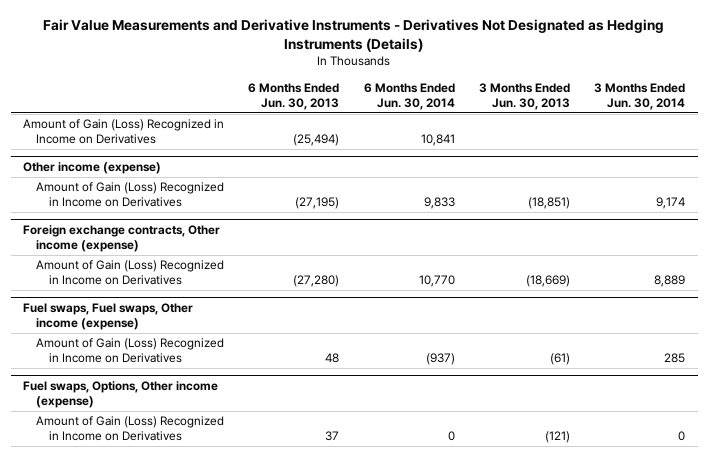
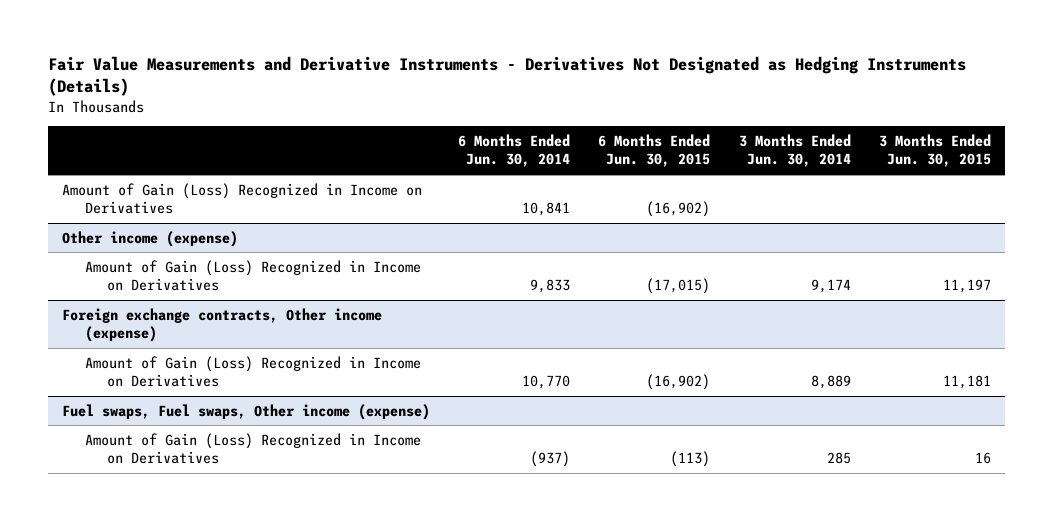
- | 6 Months Ended Jun. 30, 2013 | 6 Months Ended Jun. 30, 2014 | 3 Months Ended Jun. 30, 2013 | 3 Months Ended Jun. 30, 2014
+ | 6 Months Ended Jun. 30, 2014 | 6 Months Ended Jun. 30, 2015 | 3 Months Ended Jun. 30, 2014 | 3 Months Ended Jun. 30, 2015
- Fuel swaps, Options, Other income (expense)
- Amount of Gain (Loss) Recognized in Income on Derivatives | 37 | 0 | (121) | 0

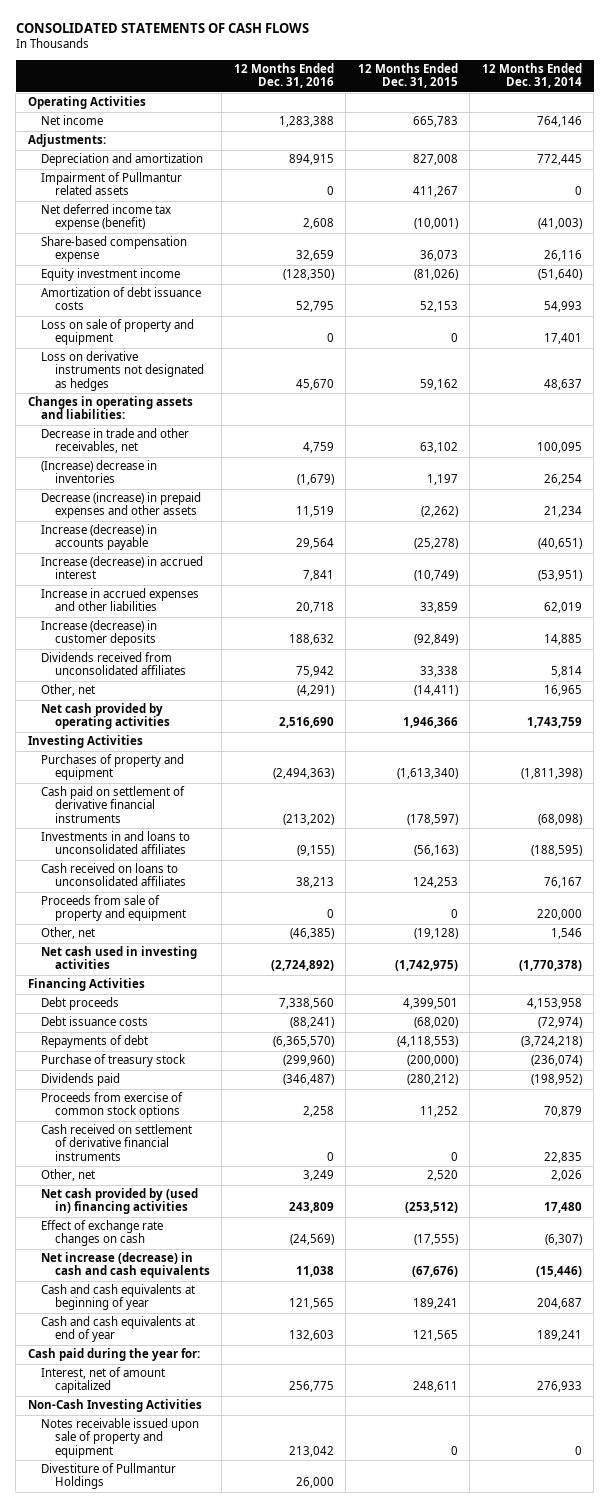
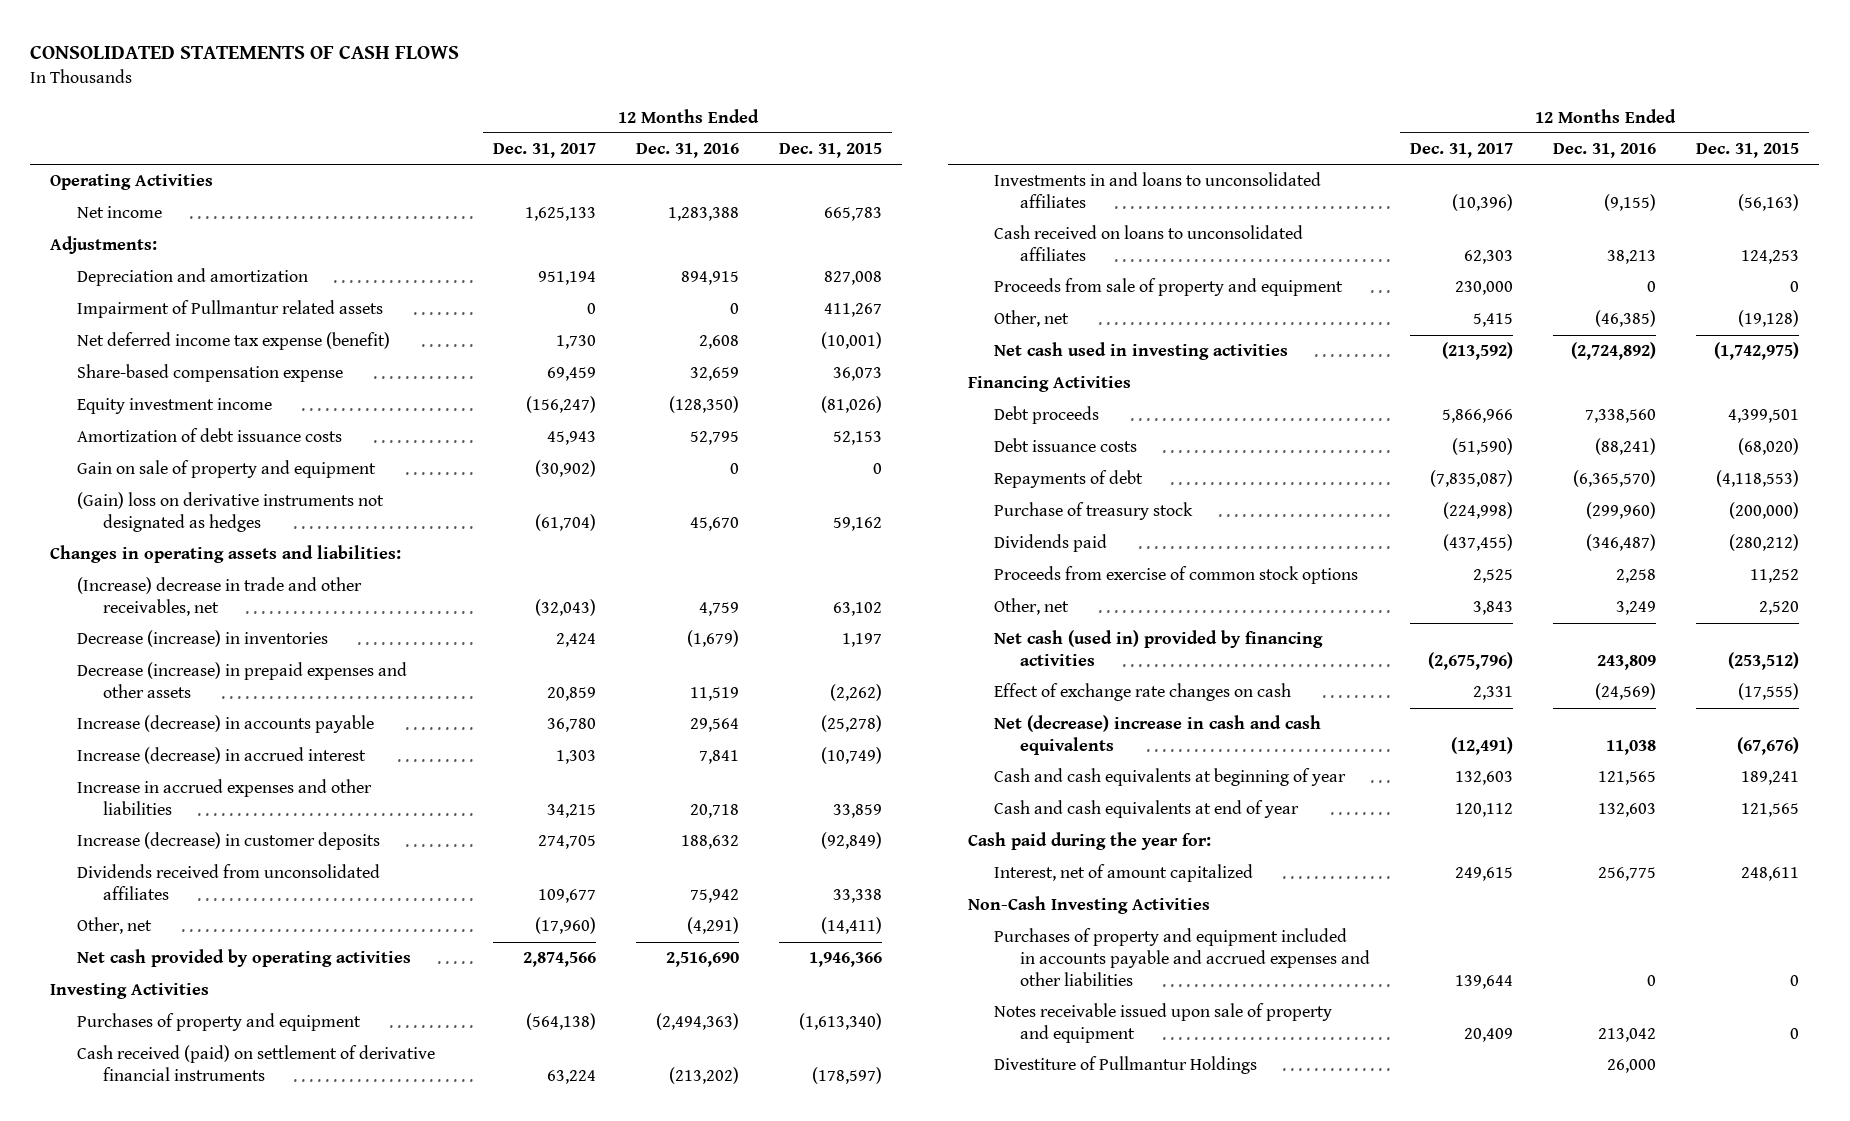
- | 12 Months Ended Dec. 31, 2016 | 12 Months Ended Dec. 31, 2015 | 12 Months Ended Dec. 31, 2014
+ | 12 Months Ended Dec. 31, 2017 | 12 Months Ended Dec. 31, 2016 | 12 Months Ended Dec. 31, 2015
- Loss on sale of property and equipment | 0 | 0 | 17,401
- Loss on derivative instruments not designated as hedges | 45,670 | 59,162 | 48,637
+ Gain on sale of property and equipment | (30,902) | 0 | 0
+ (Gain) loss on derivative instruments not designated as hedges | (61,704) | 45,670 | 59,162
- Decrease in trade and other receivables, net | 4,759 | 63,102 | 100,095
- (Increase) decrease in inventories | (1,679) | 1,197 | 26,254
+ (Increase) decrease in trade and other receivables, net | (32,043) | 4,759 | 63,102
+ Decrease (increase) in inventories | 2,424 | (1,679) | 1,197
- Cash paid on settlement of derivative financial instruments | (213,202) | (178,597) | (68,098)
+ Cash received (paid) on settlement of derivative financial instruments | 63,224 | (213,202) | (178,597)
- Cash received on settlement of derivative financial instruments | 0 | 0 | 22,835
- Net cash provided by (used in) financing activities | 243,809 | (253,512) | 17,480
+ Net cash (used in) provided by financing activities | (2,675,796) | 243,809 | (253,512)
- Net increase (decrease) in cash and cash equivalents | 11,038 | (67,676) | (15,446)
+ Net (decrease) increase in cash and cash equivalents | (12,491) | 11,038 | (67,676)
+ Purchases of property and equipment included in accounts payable and accrued expenses and other liabilities | 139,644 | 0 | 0

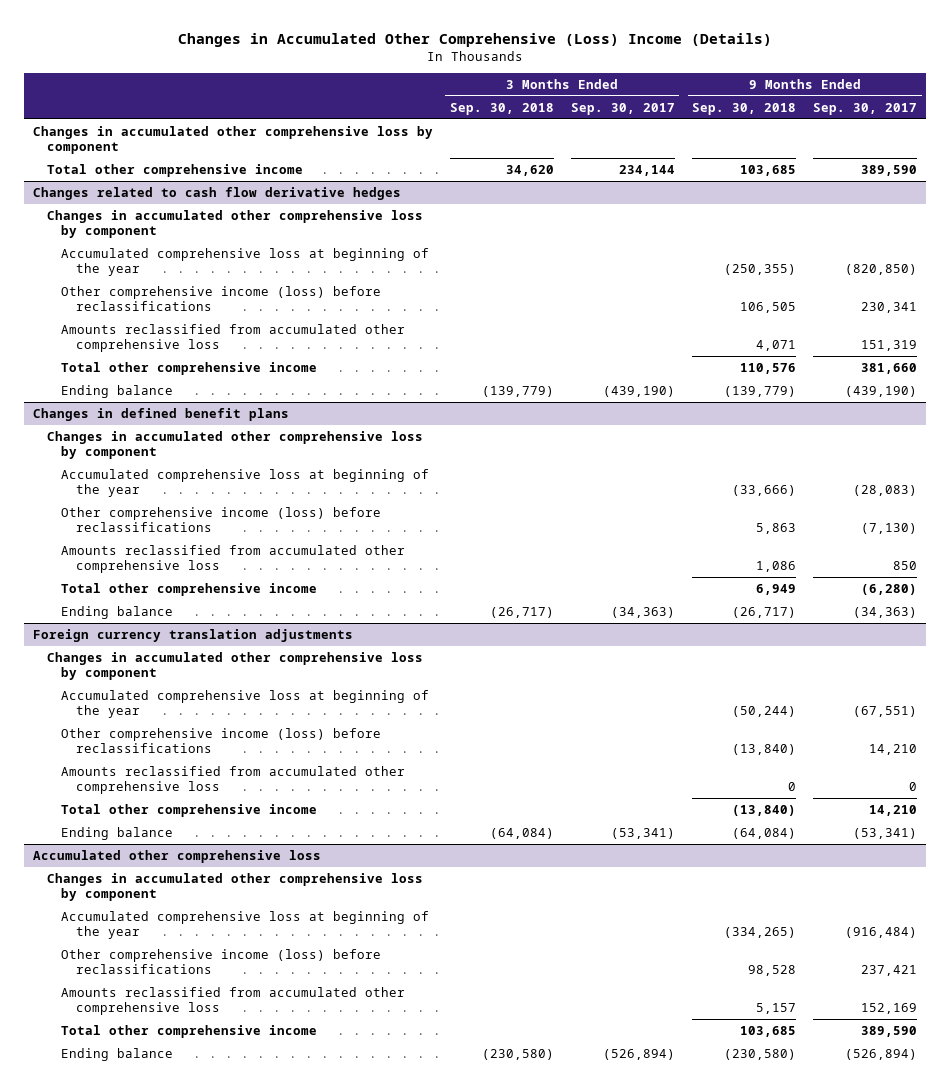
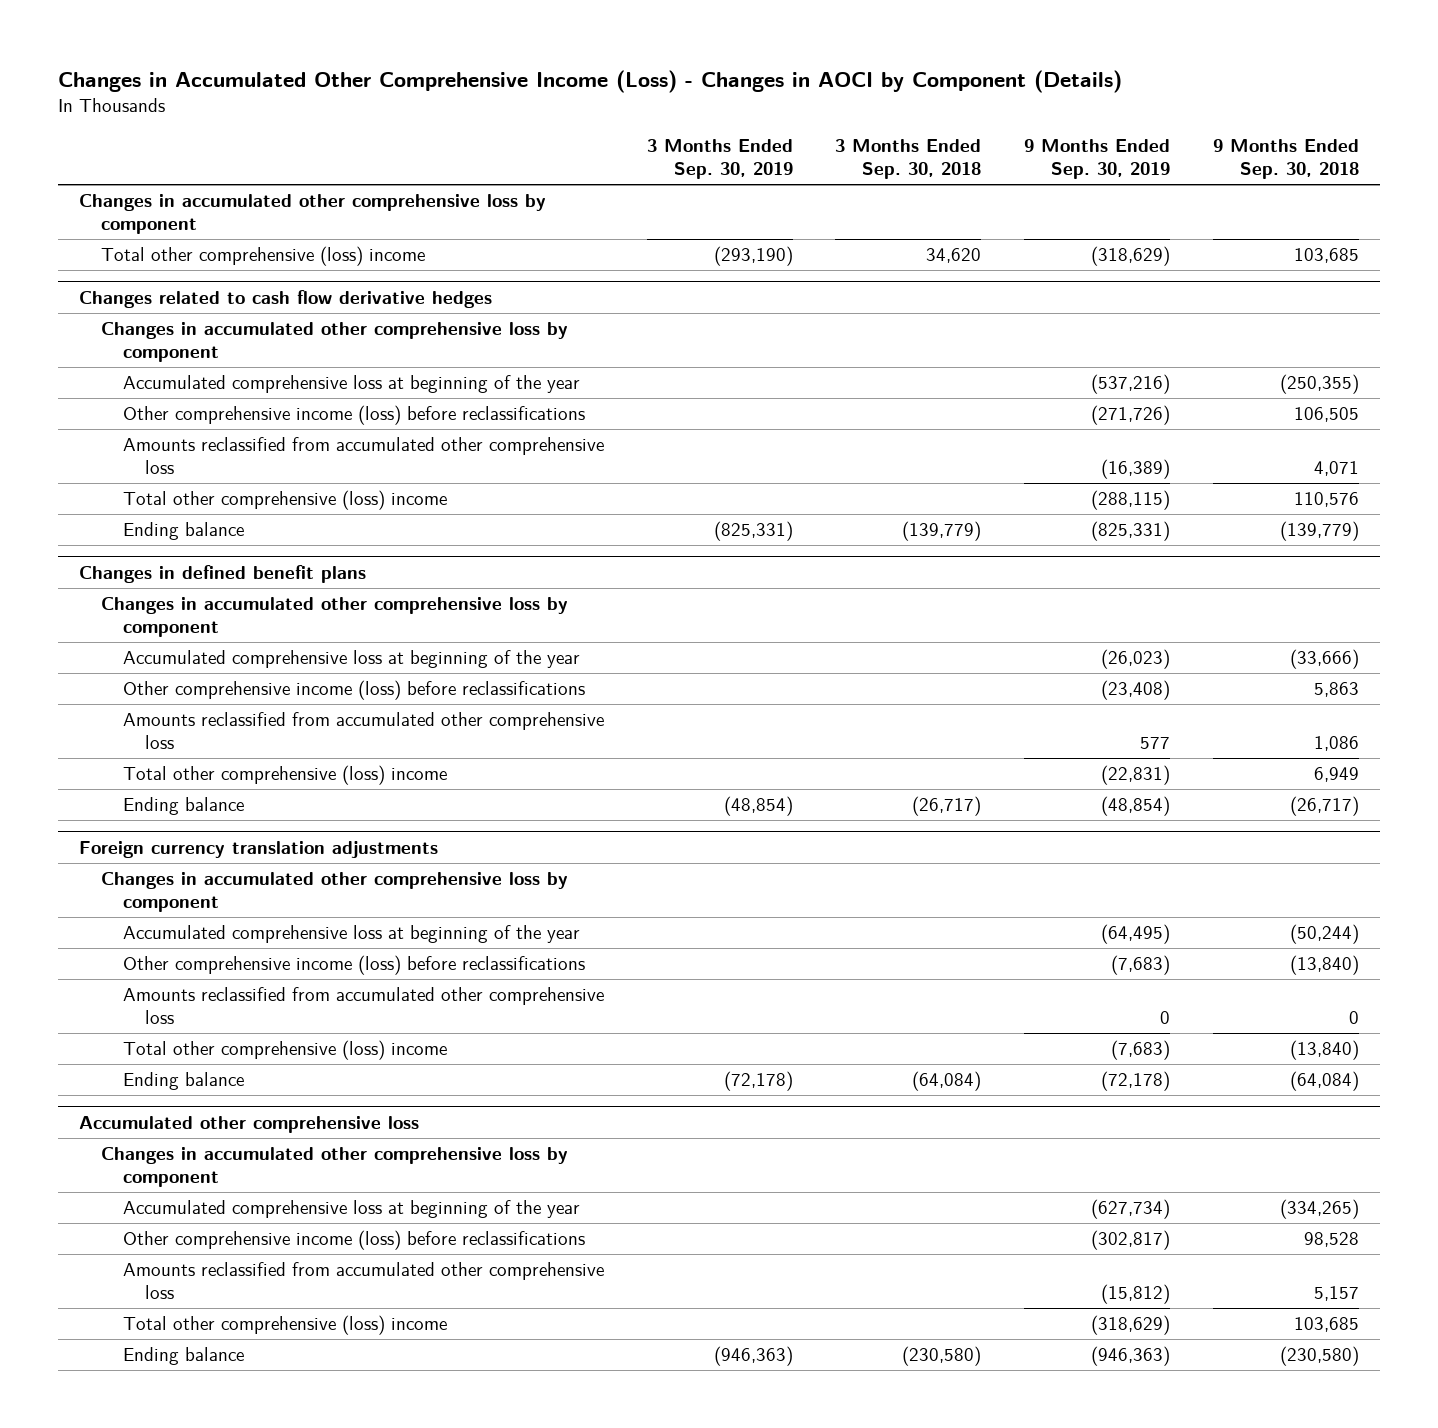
- Changes in Accumulated Other Comprehensive (Loss) Income (Details)
+ Changes in Accumulated Other Comprehensive Income (Loss) - Changes in AOCI by Component (Details)
- | 3 Months Ended Sep. 30, 2018 | 3 Months Ended Sep. 30, 2017 | 9 Months Ended Sep. 30, 2018 | 9 Months Ended Sep. 30, 2017
+ | 3 Months Ended Sep. 30, 2019 | 3 Months Ended Sep. 30, 2018 | 9 Months Ended Sep. 30, 2019 | 9 Months Ended Sep. 30, 2018
- Total other comprehensive income | 34,620 | 234,144 | 103,685 | 389,590
+ Total other comprehensive (loss) income | (293,190) | 34,620 | (318,629) | 103,685
@ Changes related to cash flow derivative hedges
- Total other comprehensive income | | | 110,576 | 381,660
+ Total other comprehensive (loss) income | | | (288,115) | 110,576
@ Changes in defined benefit plans
- Total other comprehensive income | | | 6,949 | (6,280)
+ Total other comprehensive (loss) income | | | (22,831) | 6,949
@ Foreign currency translation adjustments
- Total other comprehensive income | | | (13,840) | 14,210
+ Total other comprehensive (loss) income | | | (7,683) | (13,840)
@ Accumulated other comprehensive loss
- Total other comprehensive income | | | 103,685 | 389,590
+ Total other comprehensive (loss) income | | | (318,629) | 103,685

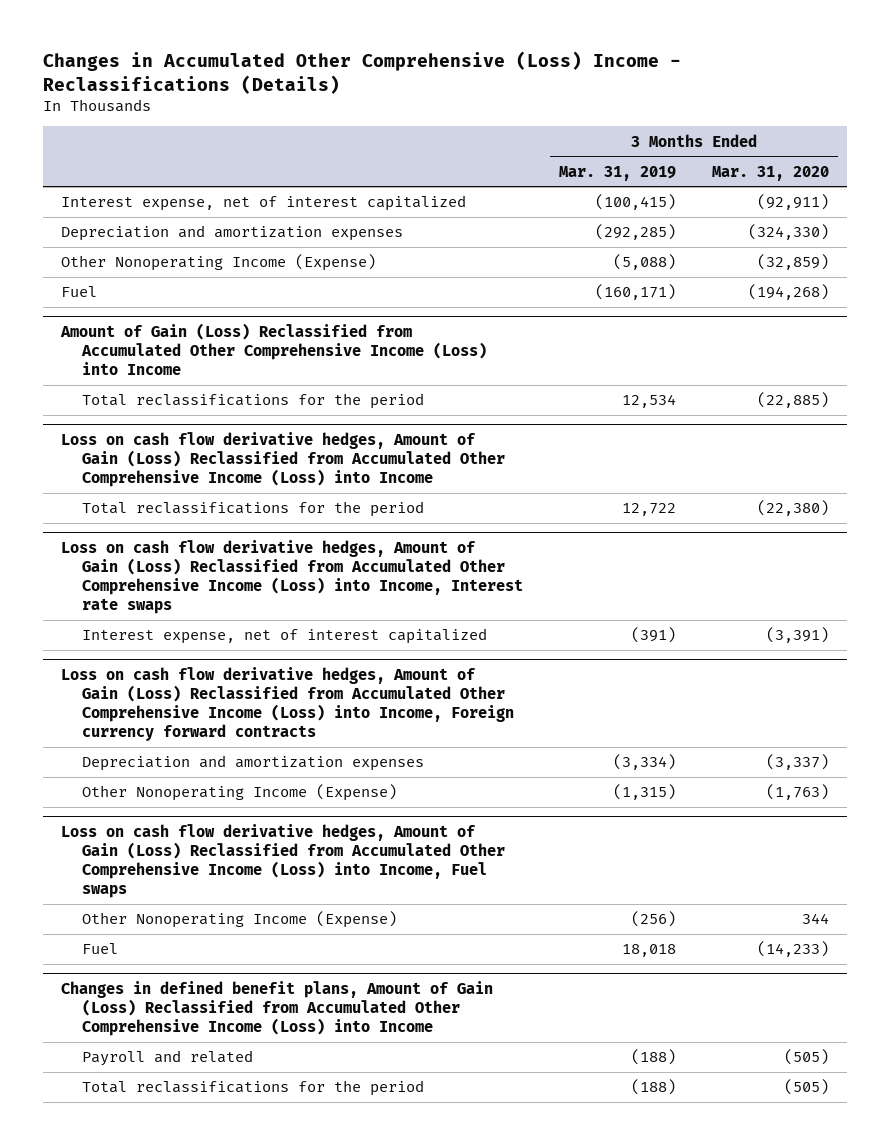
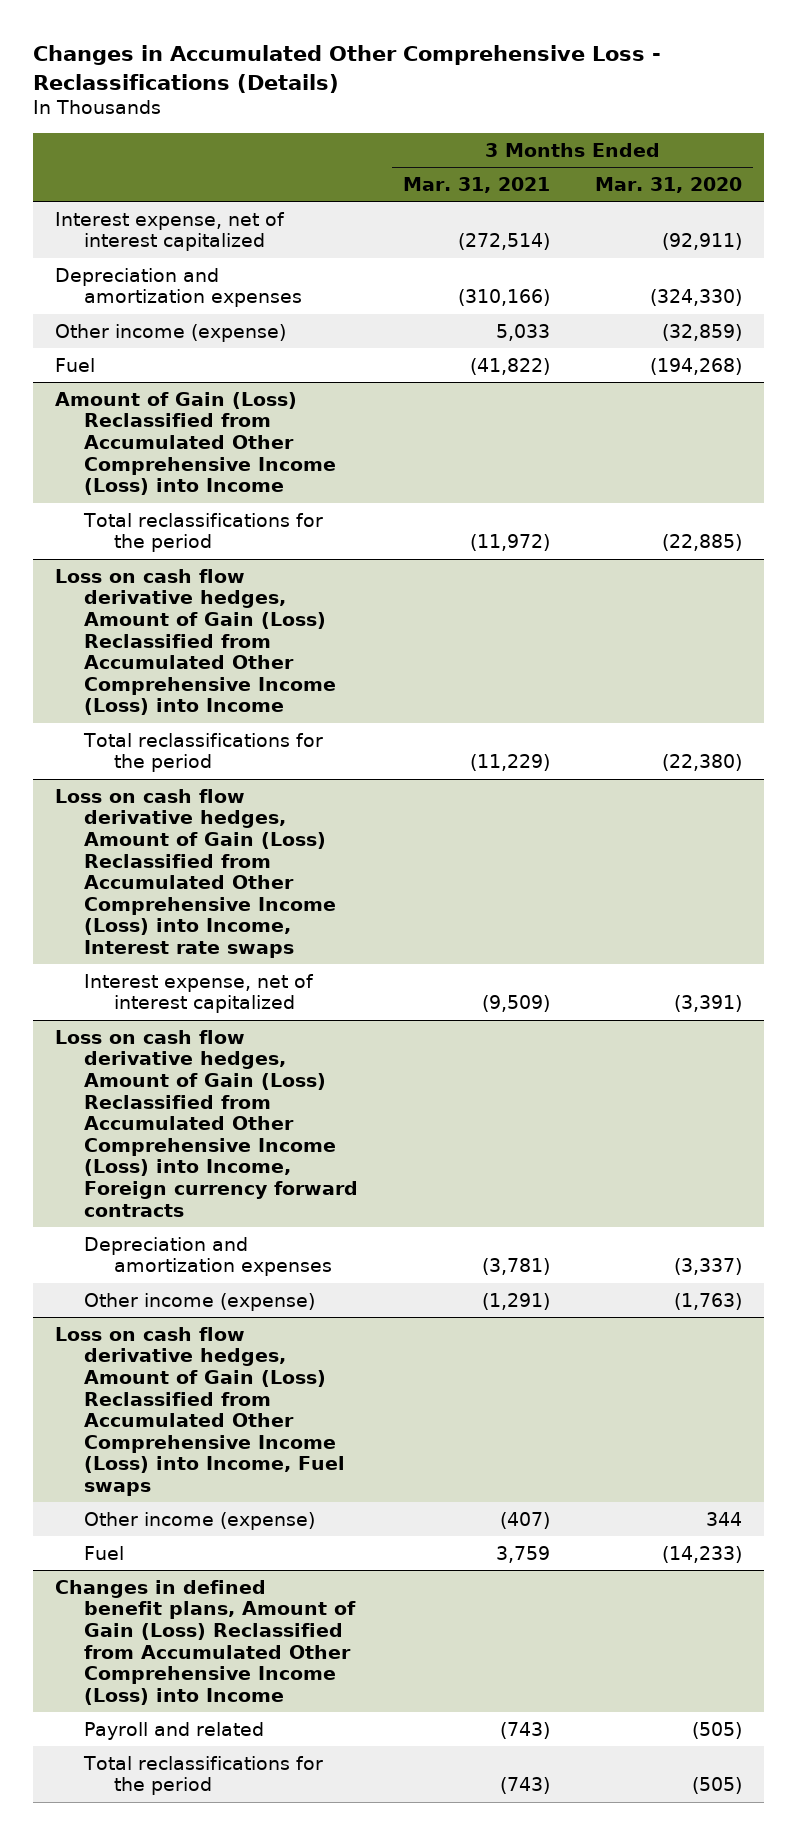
- Changes in Accumulated Other Comprehensive (Loss) Income - Reclassifications (Details)
+ Changes in Accumulated Other Comprehensive Loss - Reclassifications (Details)
- | 3 Months Ended Mar. 31, 2019 | 3 Months Ended Mar. 31, 2020
+ | 3 Months Ended Mar. 31, 2021 | 3 Months Ended Mar. 31, 2020
- Other Nonoperating Income (Expense) | (5,088) | (32,859)
+ Other income (expense) | 5,033 | (32,859)
@ Loss on cash flow derivative hedges, Amount of Gain (Loss) Reclassified from Accumulated Other Comprehensive Income (Loss) into Income, Foreign currency forward contracts
- Other Nonoperating Income (Expense) | (1,315) | (1,763)
+ Other income (expense) | (1,291) | (1,763)
@ Loss on cash flow derivative hedges, Amount of Gain (Loss) Reclassified from Accumulated Other Comprehensive Income (Loss) into Income, Fuel swaps
- Other Nonoperating Income (Expense) | (256) | 344
+ Other income (expense) | (407) | 344

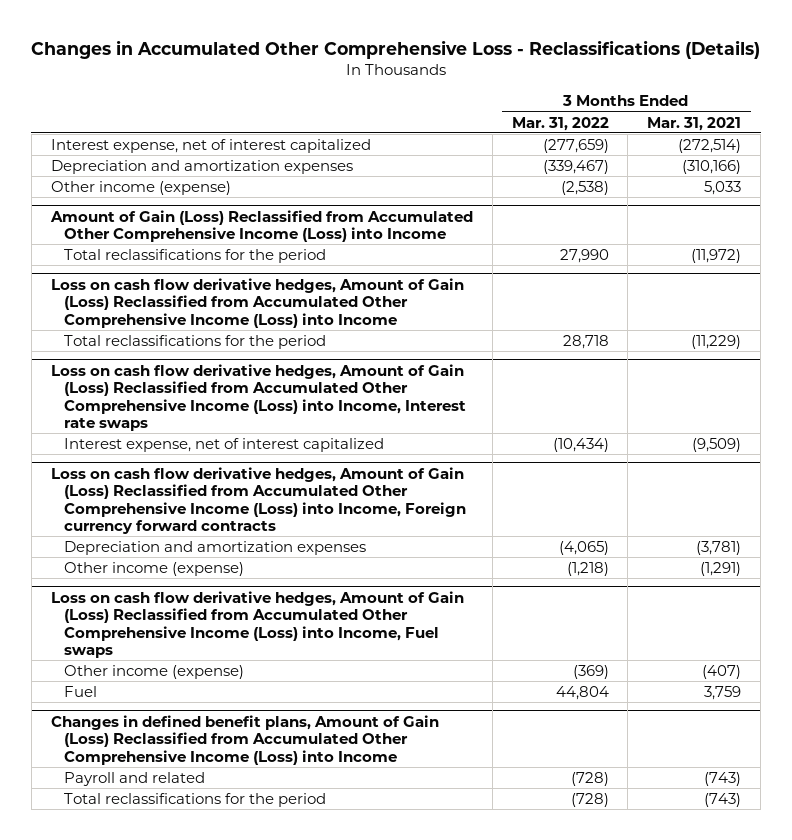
- | 3 Months Ended Mar. 31, 2021 | 3 Months Ended Mar. 31, 2020
+ | 3 Months Ended Mar. 31, 2022 | 3 Months Ended Mar. 31, 2021
- Fuel | (41,822) | (194,268)

